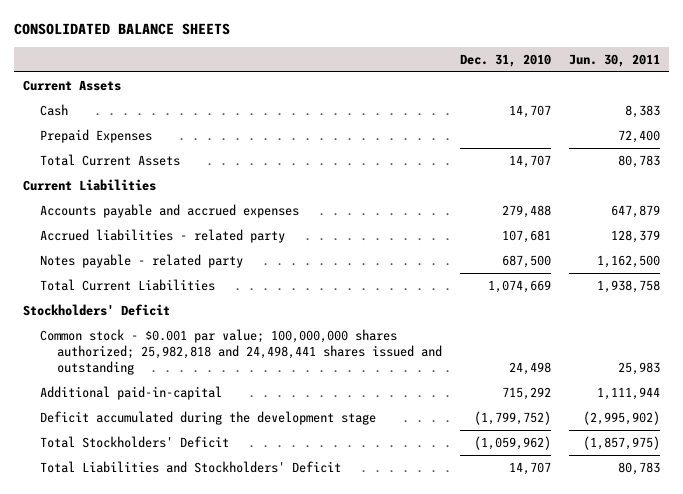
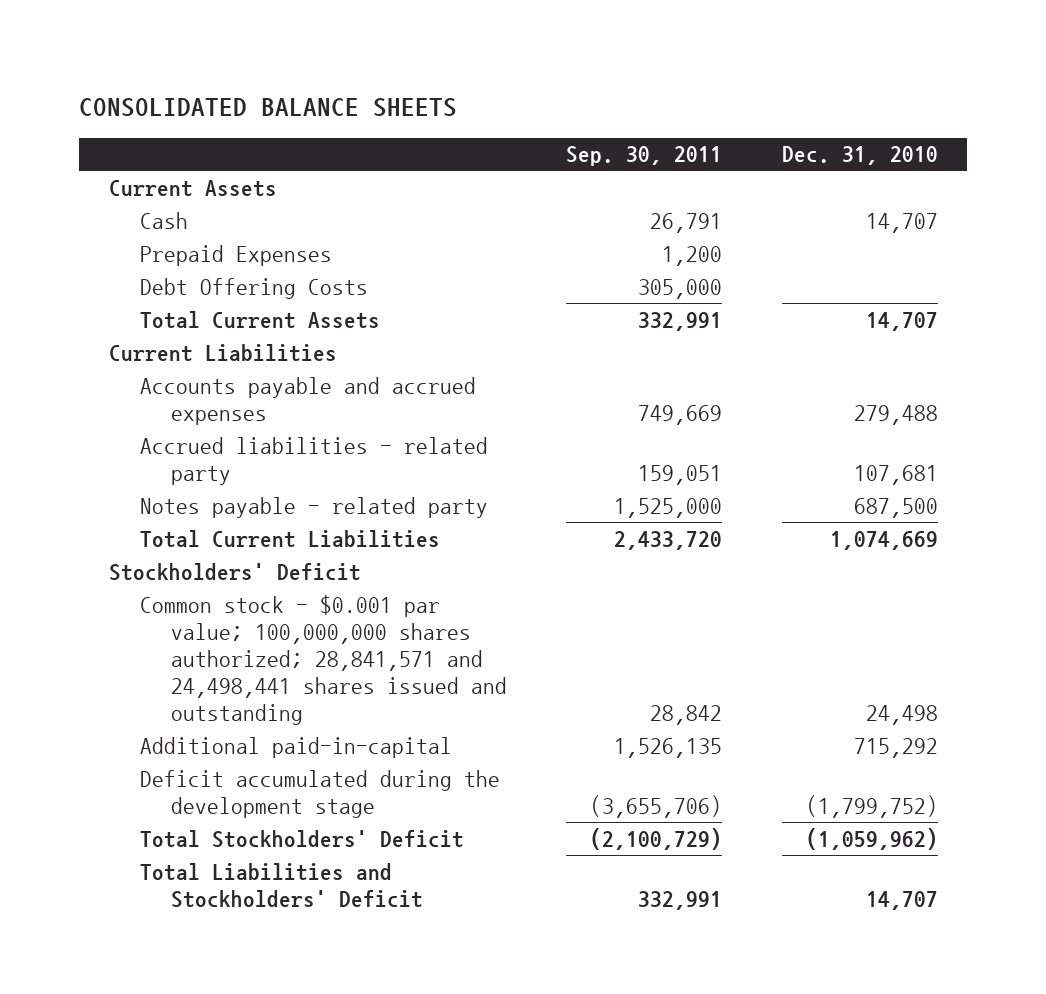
- | Dec. 31, 2010 | Jun. 30, 2011
+ | Sep. 30, 2011 | Dec. 31, 2010
+ Debt Offering Costs | 305,000 |
- Common stock - $0.001 par value; 100,000,000 shares authorized; 25,982,818 and 24,498,441 shares issued and outstanding | 24,498 | 25,983
+ Common stock - $0.001 par value; 100,000,000 shares authorized; 28,841,571 and 24,498,441 shares issued and outstanding | 28,842 | 24,498

